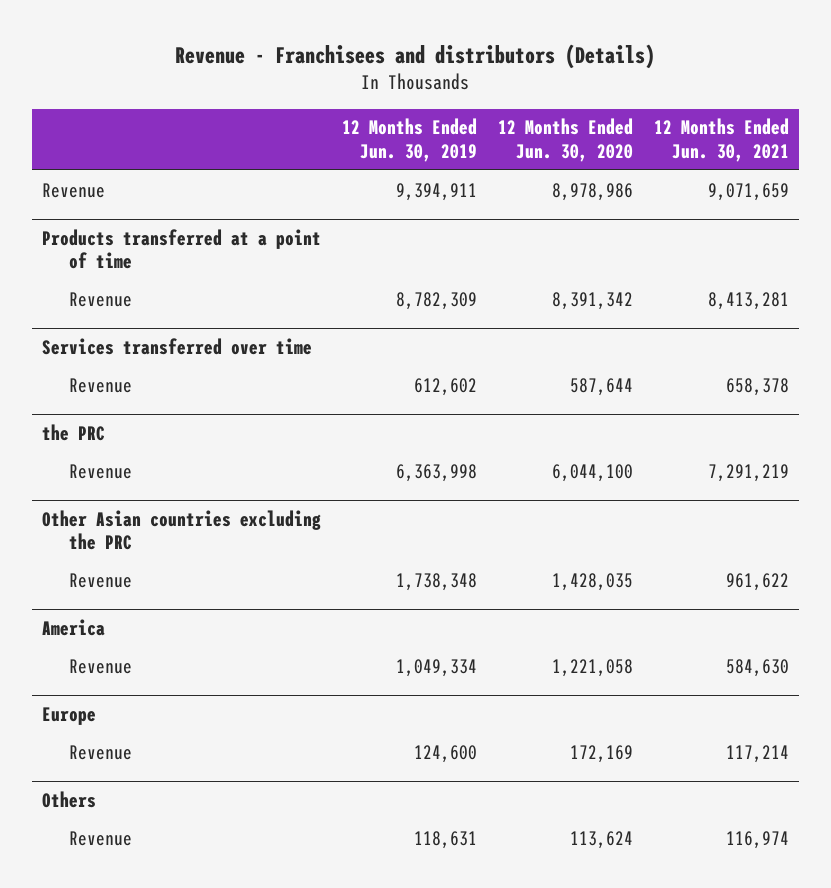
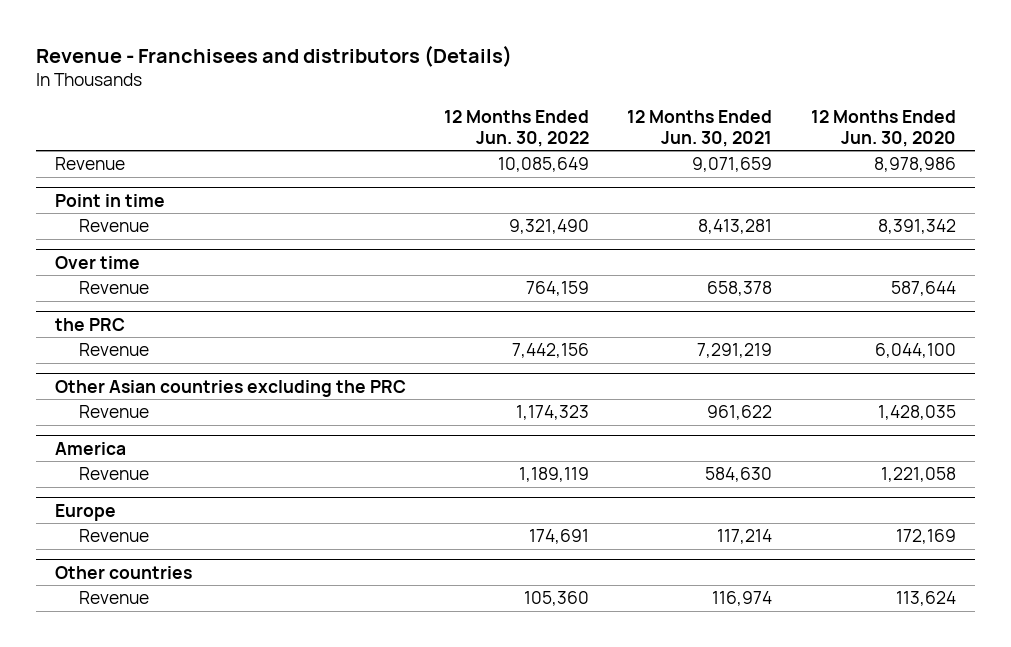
- | 12 Months Ended Jun. 30, 2019 | 12 Months Ended Jun. 30, 2020 | 12 Months Ended Jun. 30, 2021
+ | 12 Months Ended Jun. 30, 2022 | 12 Months Ended Jun. 30, 2021 | 12 Months Ended Jun. 30, 2020
- Products transferred at a point of time
+ Point in time
- Services transferred over time
+ Over time
- Others
+ Other countries

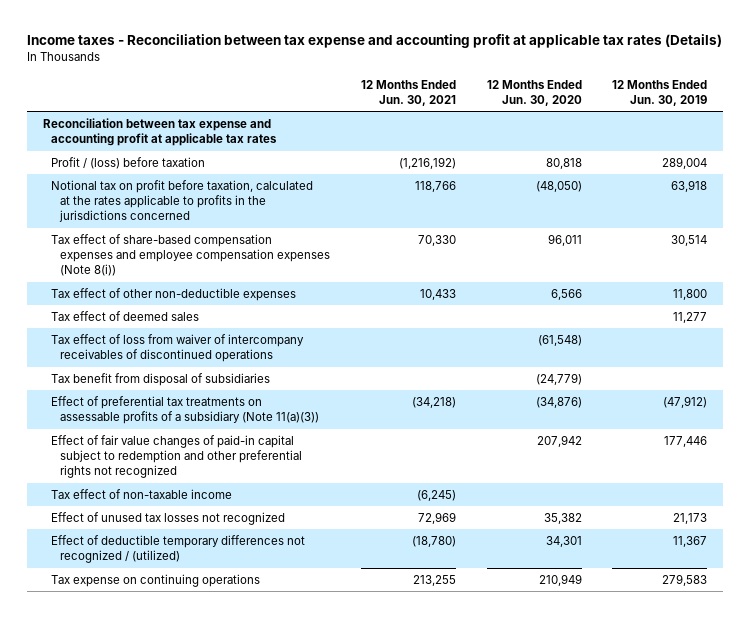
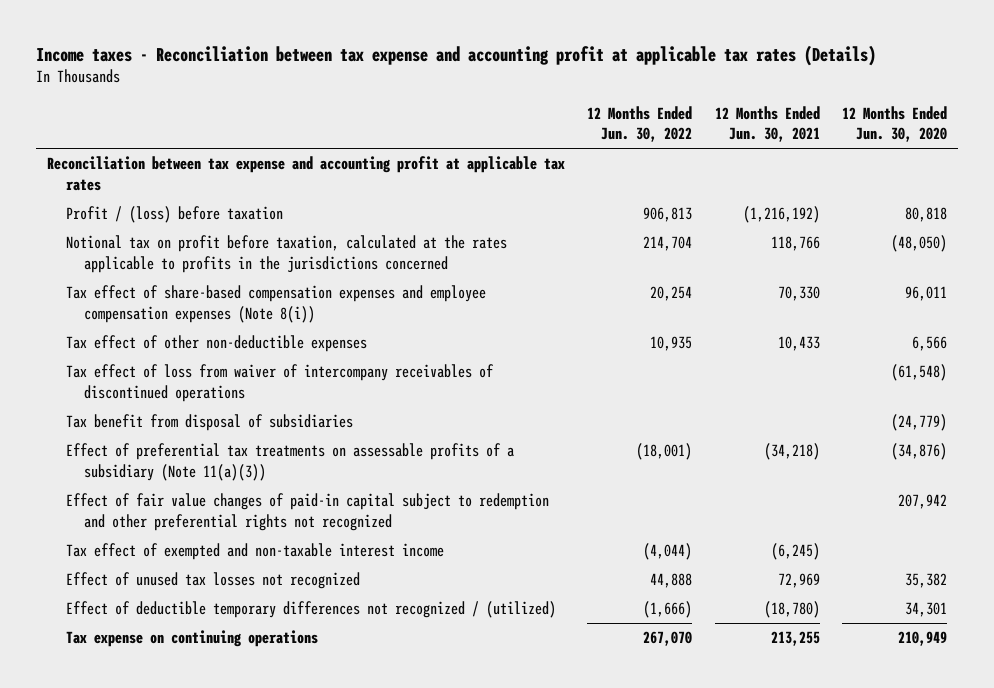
- | 12 Months Ended Jun. 30, 2021 | 12 Months Ended Jun. 30, 2020 | 12 Months Ended Jun. 30, 2019
+ | 12 Months Ended Jun. 30, 2022 | 12 Months Ended Jun. 30, 2021 | 12 Months Ended Jun. 30, 2020
- Tax effect of deemed sales | | | 11,277
- Tax effect of non-taxable income | (6,245) | |
+ Tax effect of exempted and non-taxable interest income | (4,044) | (6,245) |

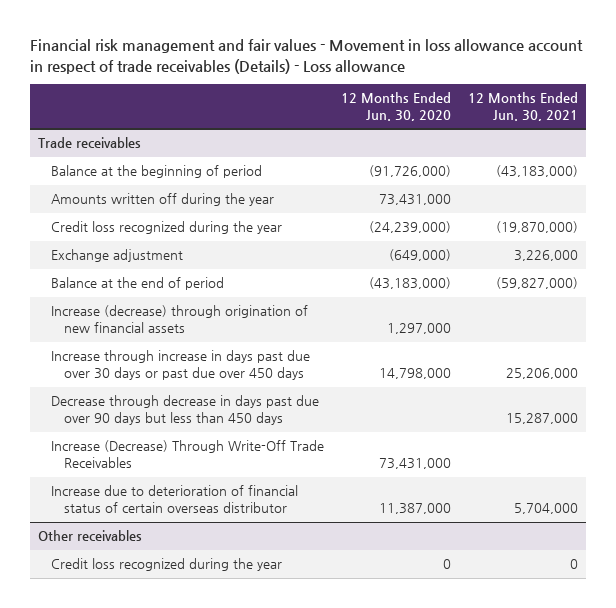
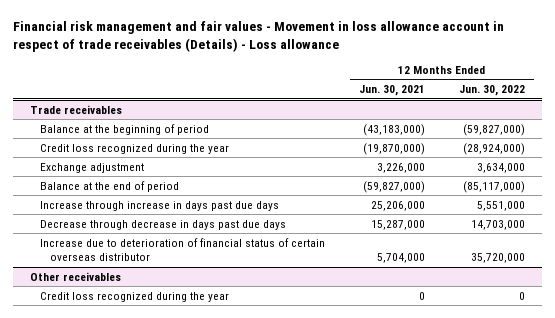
- | 12 Months Ended Jun. 30, 2020 | 12 Months Ended Jun. 30, 2021
+ | 12 Months Ended Jun. 30, 2021 | 12 Months Ended Jun. 30, 2022
@ Trade receivables
- Amounts written off during the year | 73,431,000 |
- Increase (decrease) through origination of new financial assets | 1,297,000 |
- Increase through increase in days past due over 30 days or past due over 450 days | 14,798,000 | 25,206,000
- Decrease through decrease in days past due over 90 days but less than 450 days | | 15,287,000
- Increase (Decrease) Through Write-Off Trade Receivables | 73,431,000 |
+ Increase through increase in days past due days | 25,206,000 | 5,551,000
+ Decrease through decrease in days past due days | 15,287,000 | 14,703,000

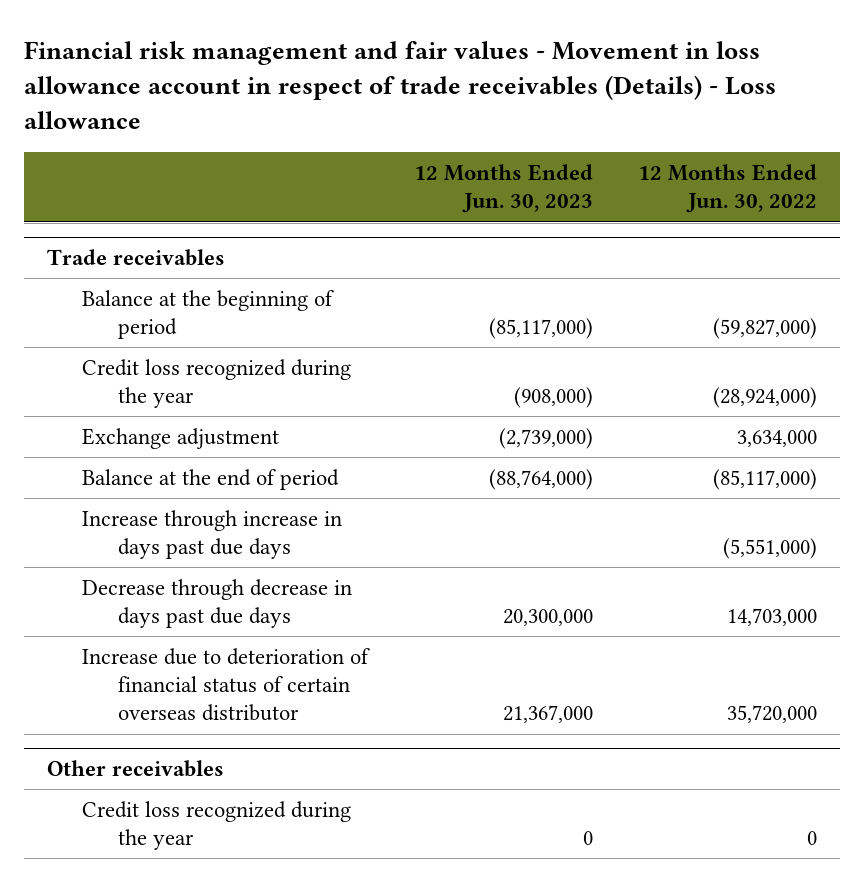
- | 12 Months Ended Jun. 30, 2021 | 12 Months Ended Jun. 30, 2022
+ | 12 Months Ended Jun. 30, 2023 | 12 Months Ended Jun. 30, 2022
@ Trade receivables
- Increase through increase in days past due days | 25,206,000 | 5,551,000
+ Increase through increase in days past due days | | (5,551,000)

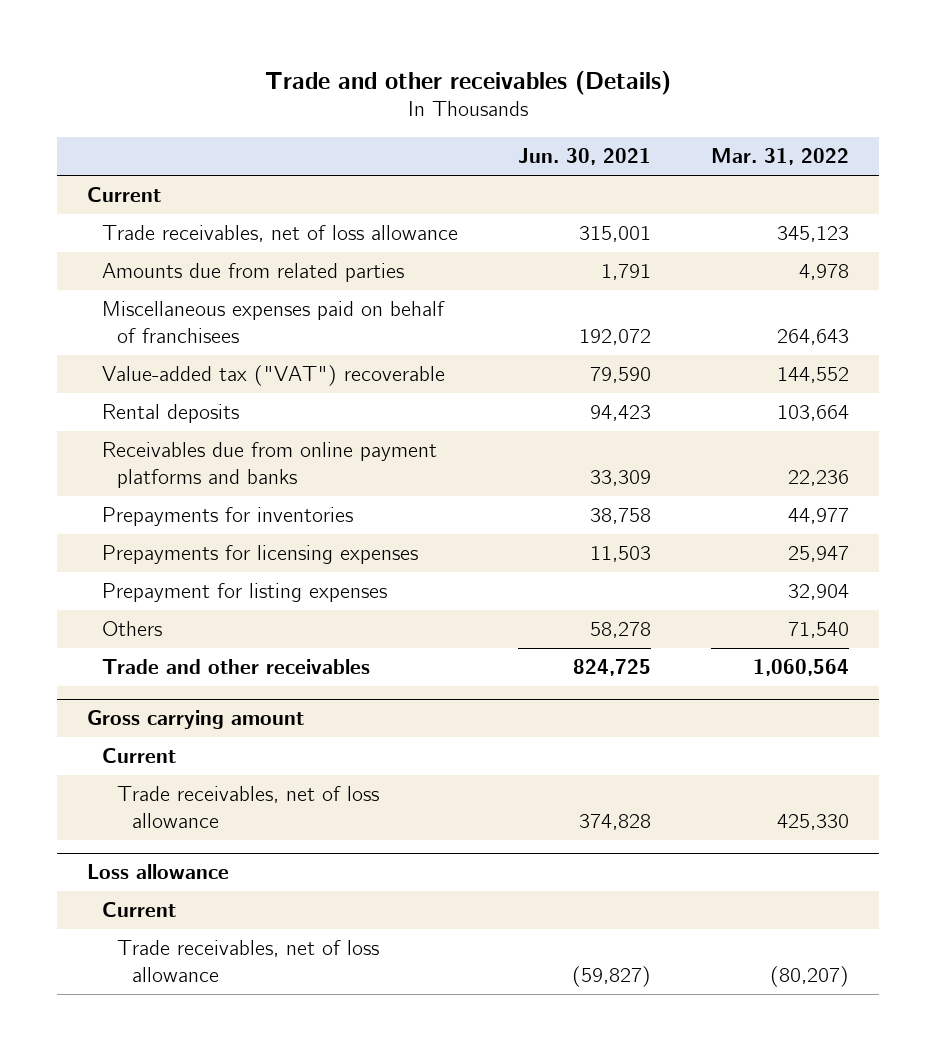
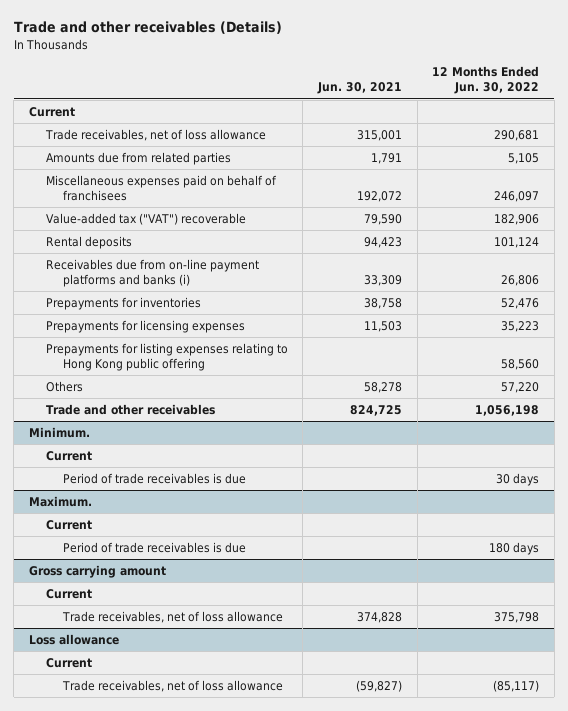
- | Jun. 30, 2021 | Mar. 31, 2022
+ | Jun. 30, 2021 | 12 Months Ended Jun. 30, 2022
- Receivables due from online payment platforms and banks | 33,309 | 22,236
+ Receivables due from on-line payment platforms and banks (i) | 33,309 | 26,806
- Prepayment for listing expenses | | 32,904
+ Prepayments for listing expenses relating to Hong Kong public offering | | 58,560
+ Minimum.
+ Current
+ Period of trade receivables is due | | 30 days
+ Maximum.
+ Current
+ Period of trade receivables is due | | 180 days

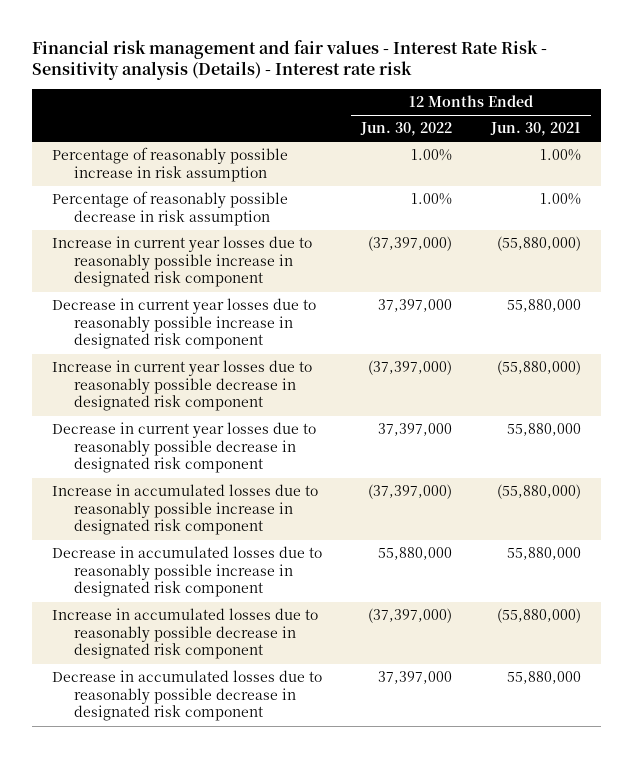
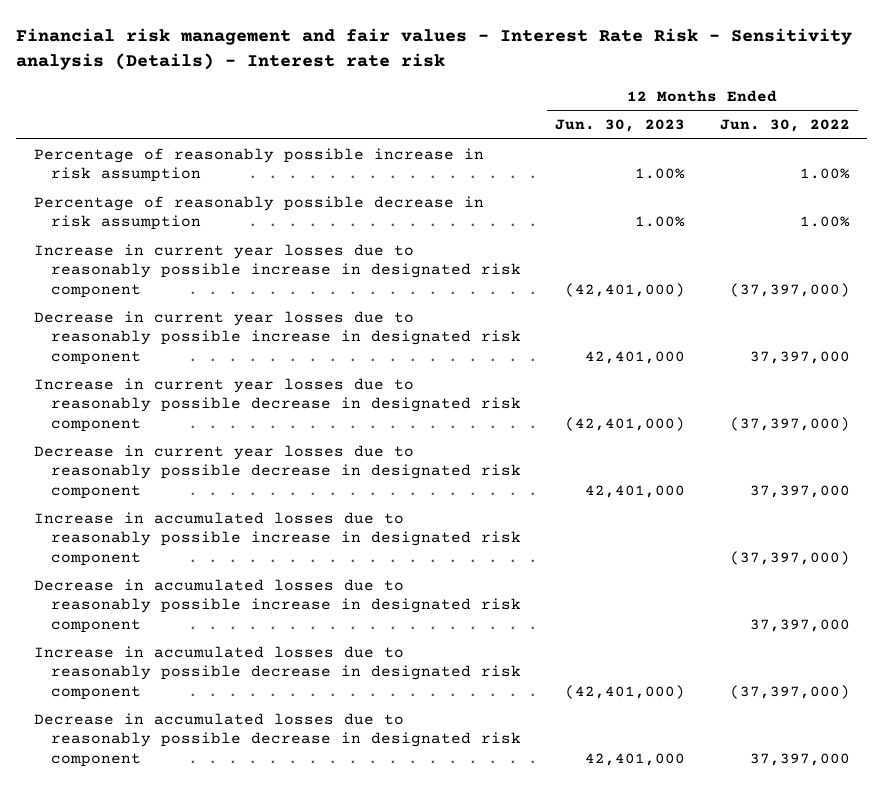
- | 12 Months Ended Jun. 30, 2022 | 12 Months Ended Jun. 30, 2021
+ | 12 Months Ended Jun. 30, 2023 | 12 Months Ended Jun. 30, 2022
- Decrease in accumulated losses due to reasonably possible increase in designated risk component | 55,880,000 | 55,880,000
+ Decrease in accumulated losses due to reasonably possible increase in designated risk component | | 37,397,000

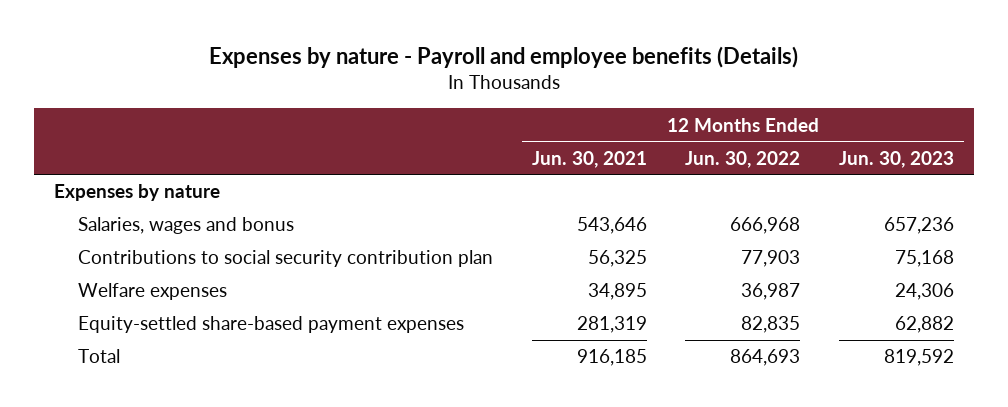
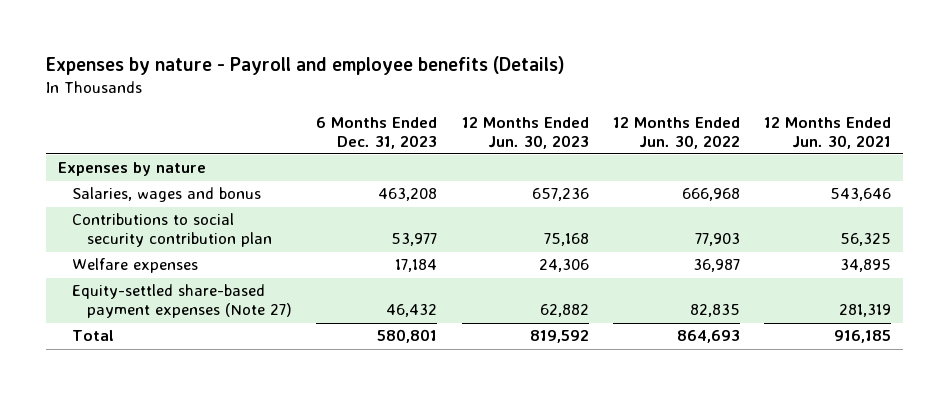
- | 12 Months Ended Jun. 30, 2021 | 12 Months Ended Jun. 30, 2022 | 12 Months Ended Jun. 30, 2023
+ | 6 Months Ended Dec. 31, 2023 | 12 Months Ended Jun. 30, 2023 | 12 Months Ended Jun. 30, 2022 | 12 Months Ended Jun. 30, 2021
- Equity-settled share-based payment expenses | 281,319 | 82,835 | 62,882
+ Equity-settled share-based payment expenses (Note 27) | 46,432 | 62,882 | 82,835 | 281,319

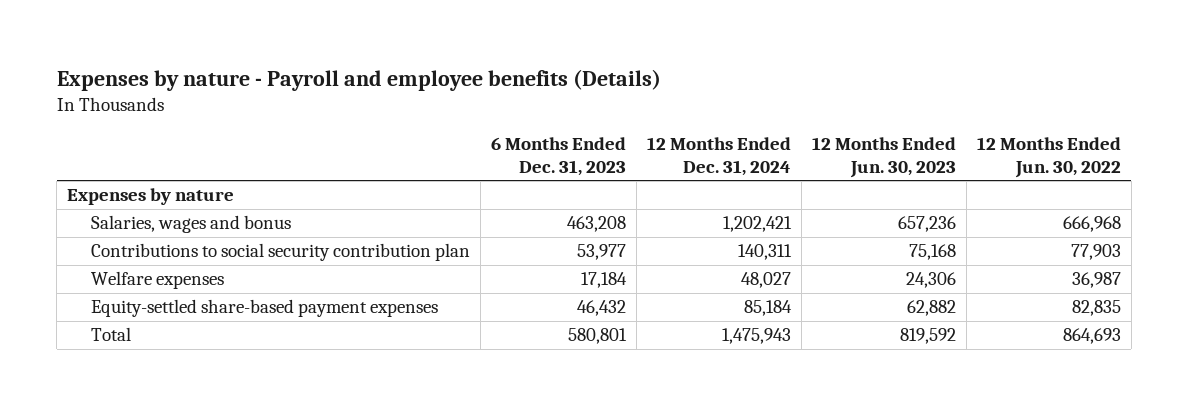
- | 6 Months Ended Dec. 31, 2023 | 12 Months Ended Jun. 30, 2023 | 12 Months Ended Jun. 30, 2022 | 12 Months Ended Jun. 30, 2021
+ | 6 Months Ended Dec. 31, 2023 | 12 Months Ended Dec. 31, 2024 | 12 Months Ended Jun. 30, 2023 | 12 Months Ended Jun. 30, 2022
- Equity-settled share-based payment expenses (Note 27) | 46,432 | 62,882 | 82,835 | 281,319
+ Equity-settled share-based payment expenses | 46,432 | 85,184 | 62,882 | 82,835

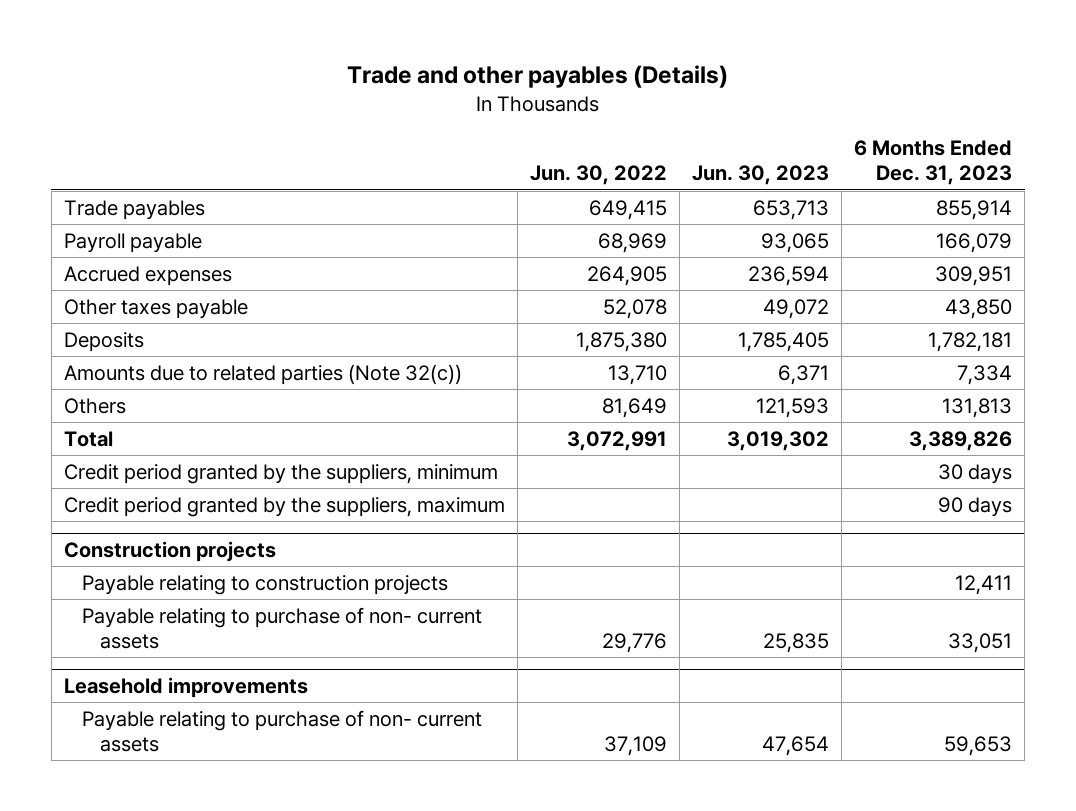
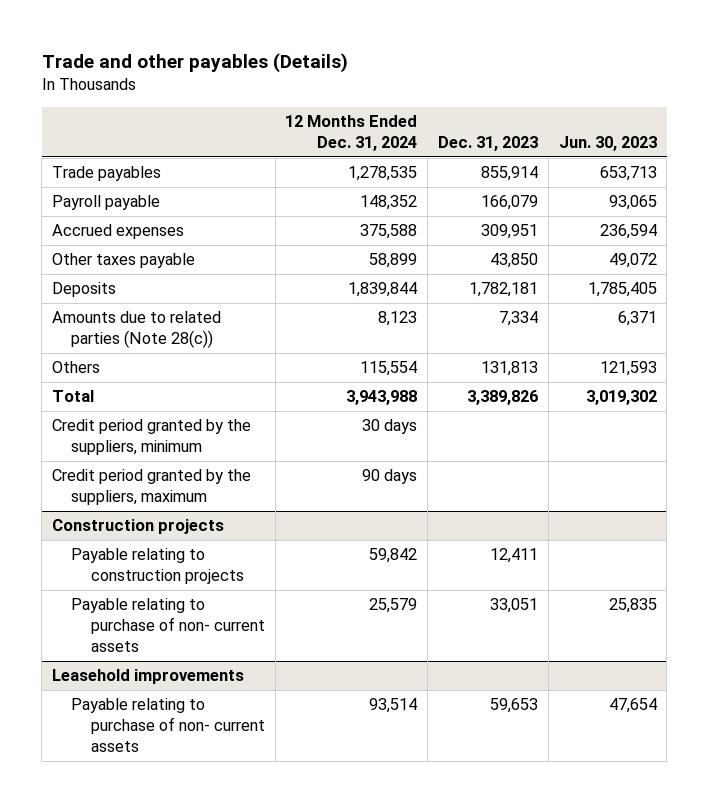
- | Jun. 30, 2022 | Jun. 30, 2023 | 6 Months Ended Dec. 31, 2023
+ | 12 Months Ended Dec. 31, 2024 | Dec. 31, 2023 | Jun. 30, 2023
- Amounts due to related parties (Note 32(c)) | 13,710 | 6,371 | 7,334
+ Amounts due to related parties (Note 28(c)) | 8,123 | 7,334 | 6,371

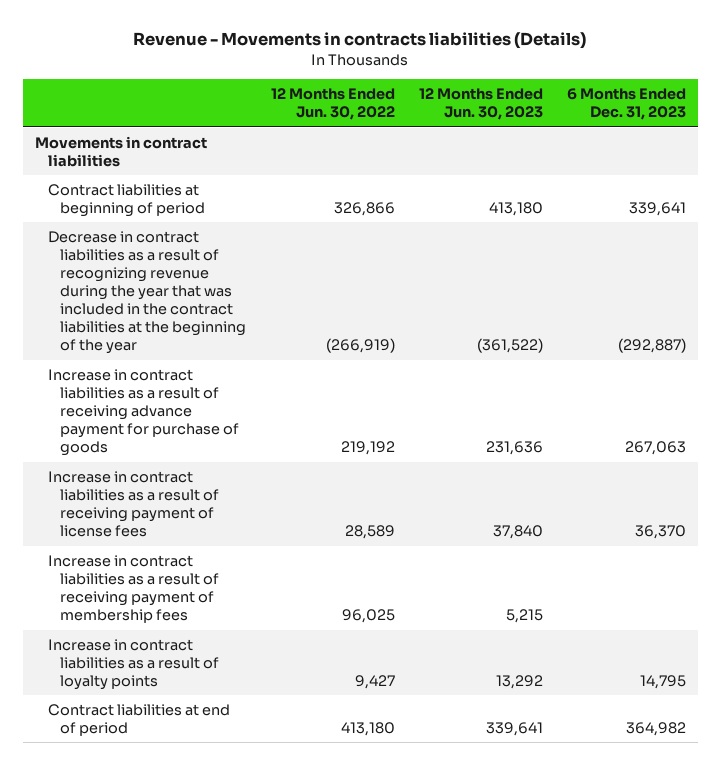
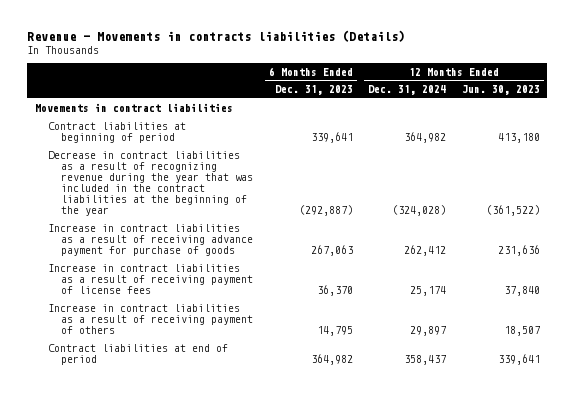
- | 12 Months Ended Jun. 30, 2022 | 12 Months Ended Jun. 30, 2023 | 6 Months Ended Dec. 31, 2023
+ | 6 Months Ended Dec. 31, 2023 | 12 Months Ended Dec. 31, 2024 | 12 Months Ended Jun. 30, 2023
- Increase in contract liabilities as a result of receiving payment of membership fees | 96,025 | 5,215 |
- Increase in contract liabilities as a result of loyalty points | 9,427 | 13,292 | 14,795
+ Increase in contract liabilities as a result of receiving payment of others | 14,795 | 29,897 | 18,507

